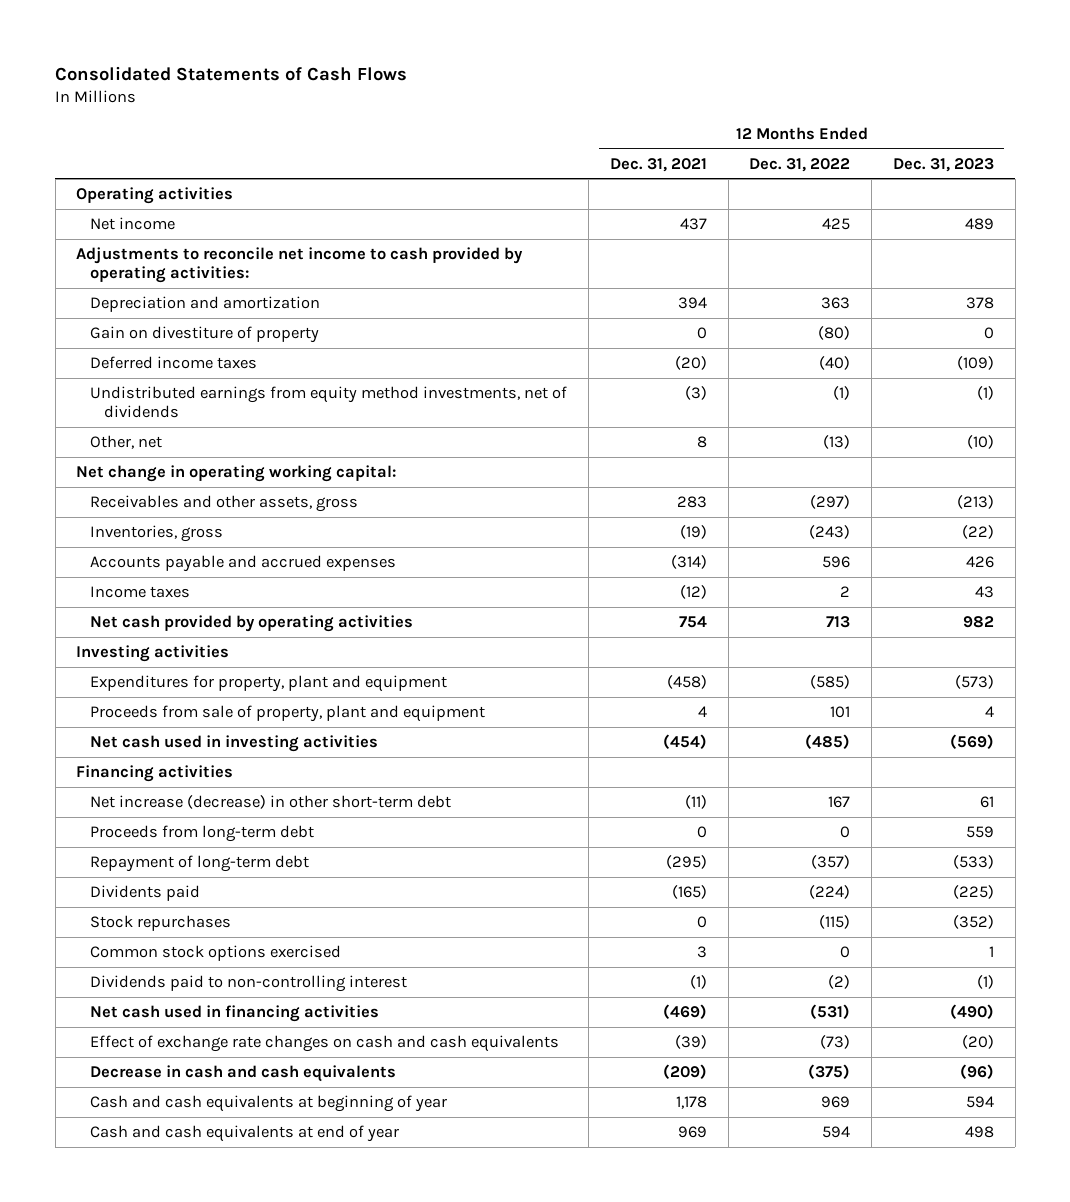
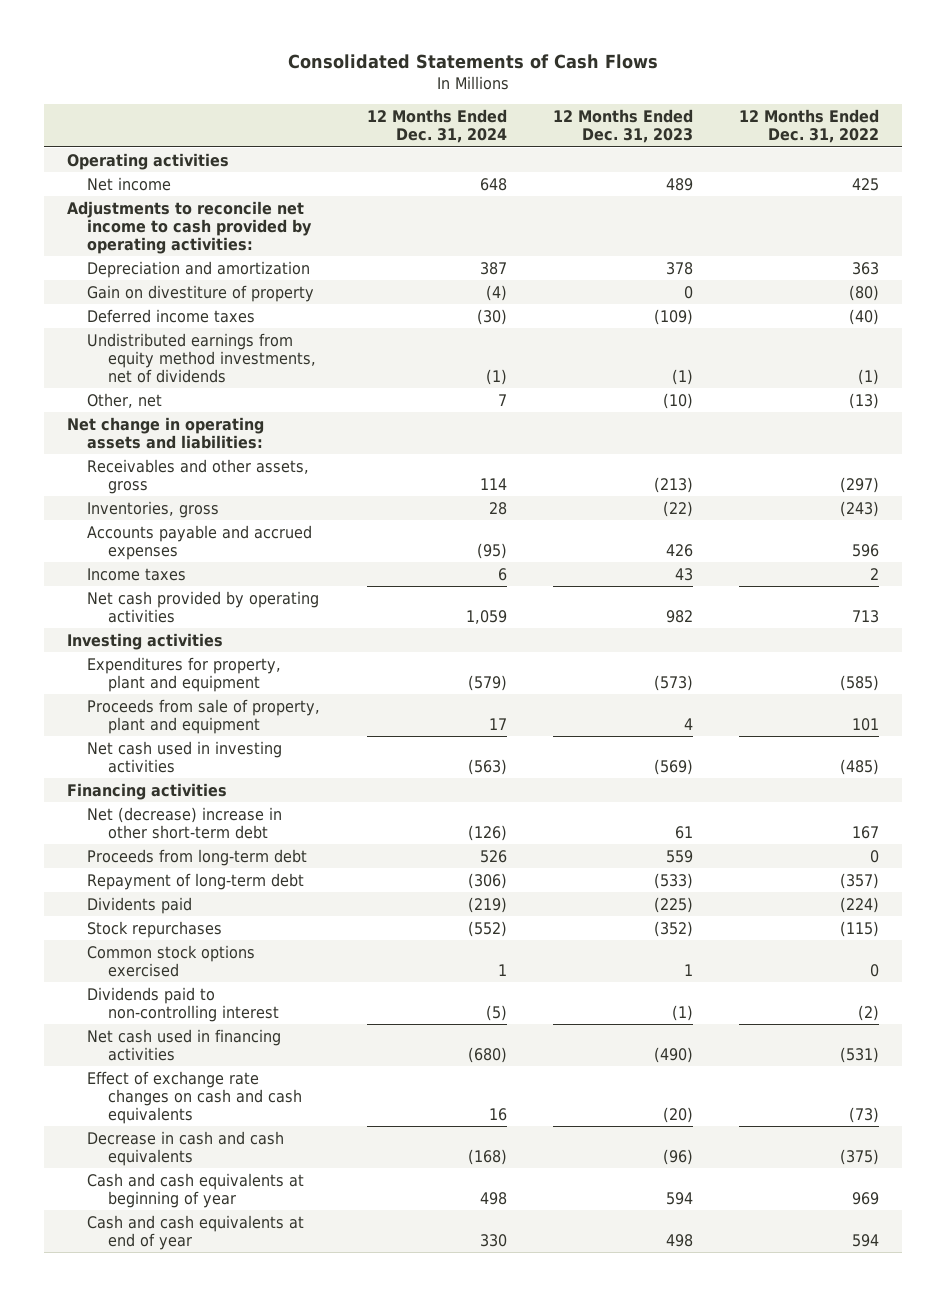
- | 12 Months Ended Dec. 31, 2021 | 12 Months Ended Dec. 31, 2022 | 12 Months Ended Dec. 31, 2023
+ | 12 Months Ended Dec. 31, 2024 | 12 Months Ended Dec. 31, 2023 | 12 Months Ended Dec. 31, 2022
- Net change in operating working capital:
+ Net change in operating assets and liabilities:
- Net increase (decrease) in other short-term debt | (11) | 167 | 61
+ Net (decrease) increase in other short-term debt | (126) | 61 | 167

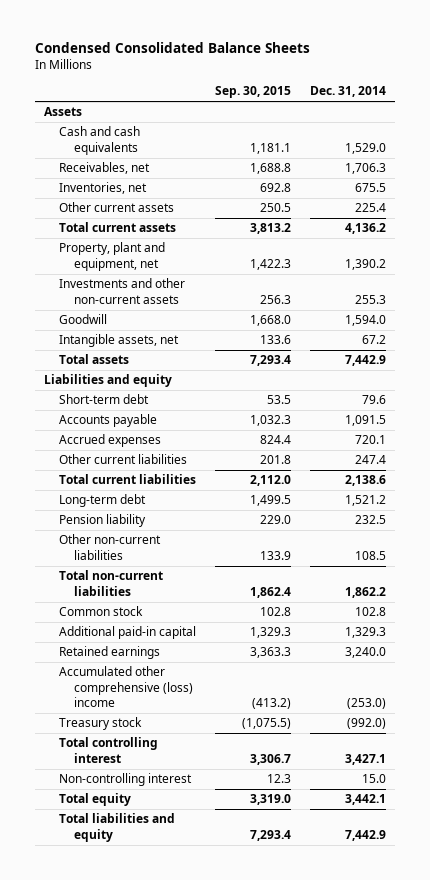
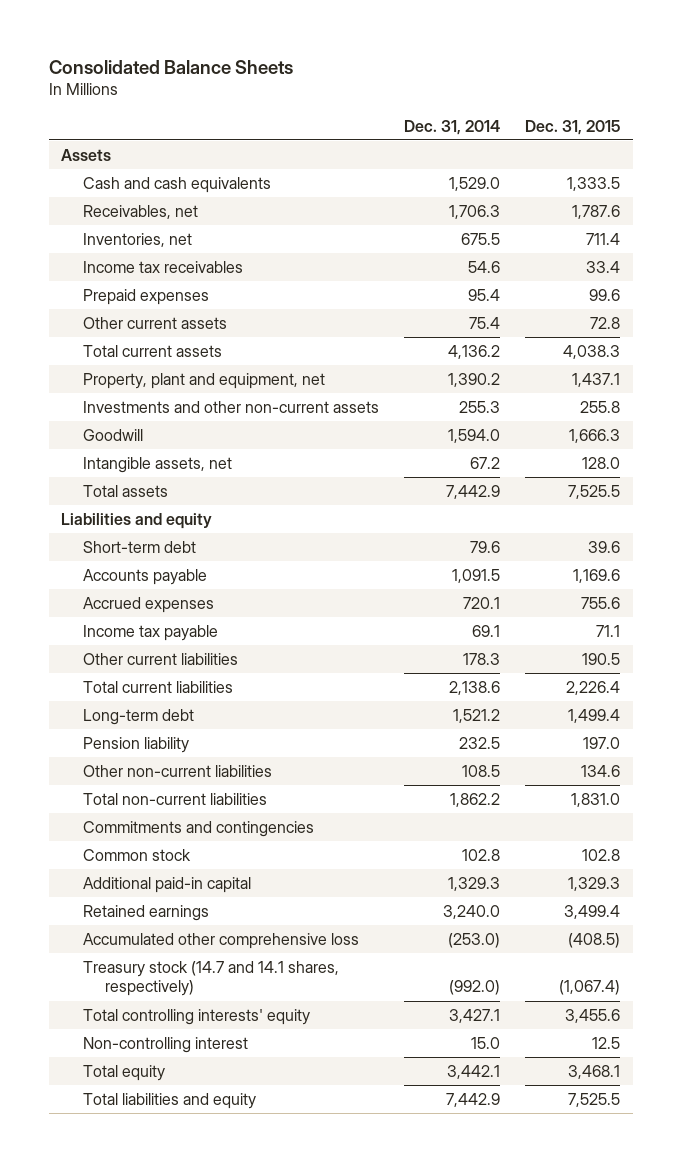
- Condensed Consolidated Balance Sheets
+ Consolidated Balance Sheets
- | Sep. 30, 2015 | Dec. 31, 2014
+ | Dec. 31, 2014 | Dec. 31, 2015
- Other current assets | 250.5 | 225.4
+ Income tax receivables | 54.6 | 33.4
+ Prepaid expenses | 95.4 | 99.6
+ Other current assets | 75.4 | 72.8
- Other current liabilities | 201.8 | 247.4
+ Income tax payable | 69.1 | 71.1
+ Other current liabilities | 178.3 | 190.5
+ Commitments and contingencies
- Accumulated other comprehensive (loss) income | (413.2) | (253.0)
- Treasury stock | (1,075.5) | (992.0)
- Total controlling interest | 3,306.7 | 3,427.1
+ Accumulated other comprehensive loss | (253.0) | (408.5)
+ Treasury stock (14.7 and 14.1 shares, respectively) | (992.0) | (1,067.4)
+ Total controlling interests' equity | 3,427.1 | 3,455.6

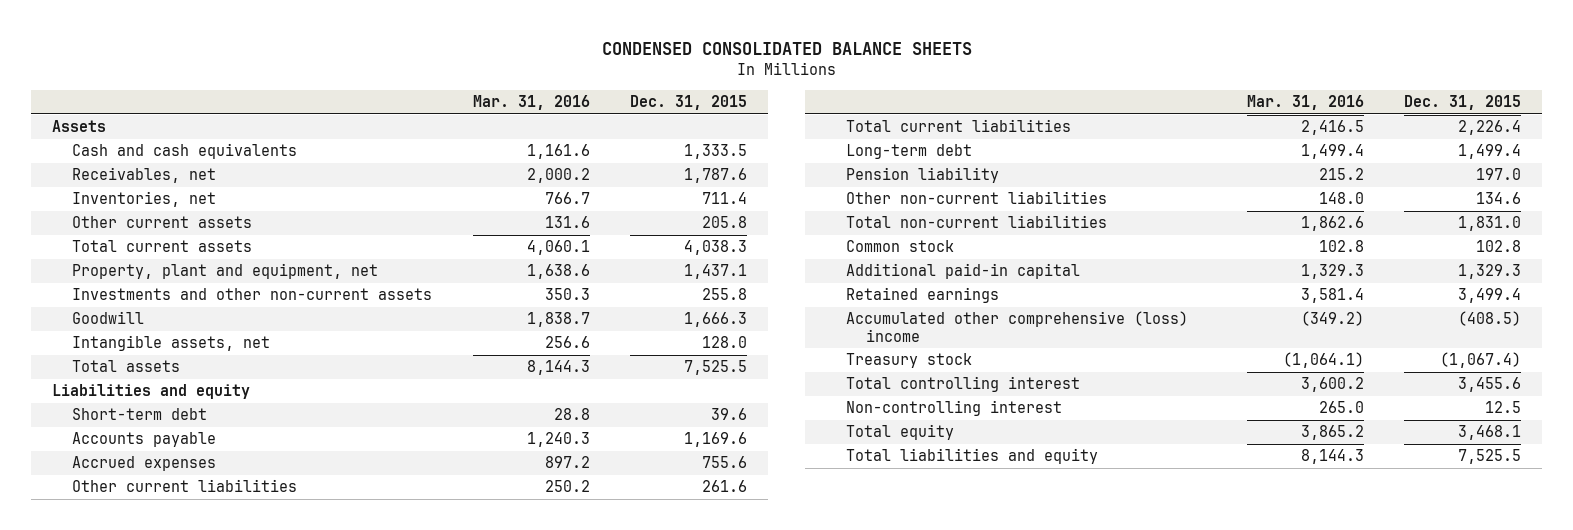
- Consolidated Balance Sheets
+ CONDENSED CONSOLIDATED BALANCE SHEETS
- | Dec. 31, 2014 | Dec. 31, 2015
+ | Mar. 31, 2016 | Dec. 31, 2015
- Income tax receivables | 54.6 | 33.4
- Prepaid expenses | 95.4 | 99.6
- Other current assets | 75.4 | 72.8
+ Other current assets | 131.6 | 205.8
- Income tax payable | 69.1 | 71.1
- Other current liabilities | 178.3 | 190.5
+ Other current liabilities | 250.2 | 261.6
- Commitments and contingencies
- Accumulated other comprehensive loss | (253.0) | (408.5)
- Treasury stock (14.7 and 14.1 shares, respectively) | (992.0) | (1,067.4)
- Total controlling interests' equity | 3,427.1 | 3,455.6
+ Accumulated other comprehensive (loss) income | (349.2) | (408.5)
+ Treasury stock | (1,064.1) | (1,067.4)
+ Total controlling interest | 3,600.2 | 3,455.6

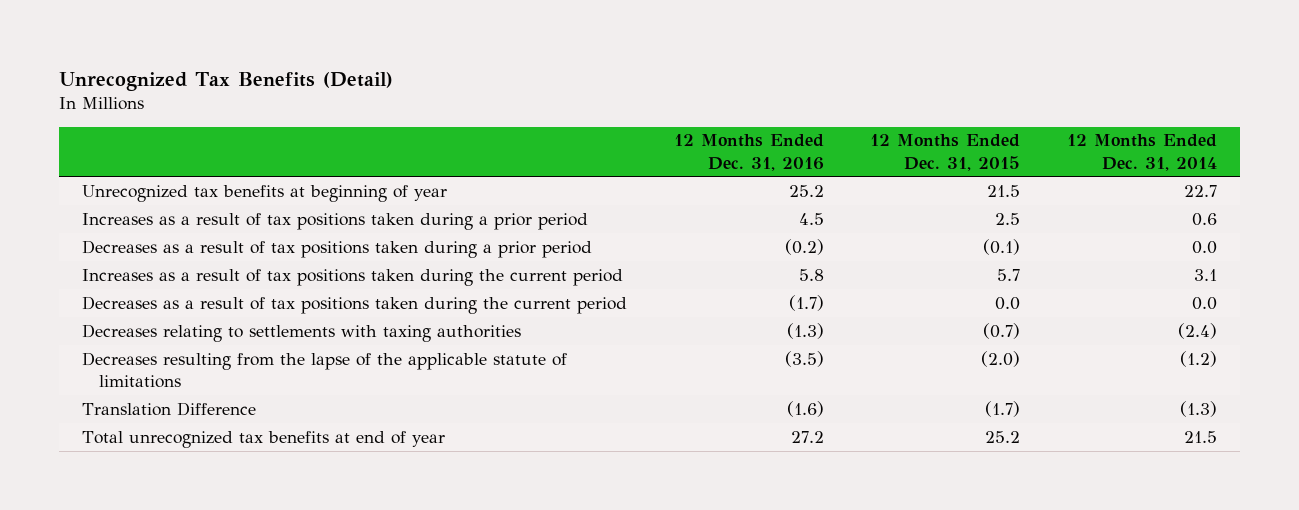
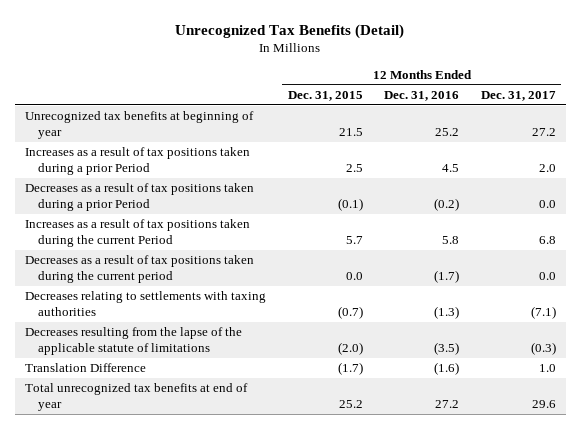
- | 12 Months Ended Dec. 31, 2016 | 12 Months Ended Dec. 31, 2015 | 12 Months Ended Dec. 31, 2014
+ | 12 Months Ended Dec. 31, 2015 | 12 Months Ended Dec. 31, 2016 | 12 Months Ended Dec. 31, 2017
- Increases as a result of tax positions taken during a prior period | 4.5 | 2.5 | 0.6
- Decreases as a result of tax positions taken during a prior period | (0.2) | (0.1) | 0.0
- Increases as a result of tax positions taken during the current period | 5.8 | 5.7 | 3.1
+ Increases as a result of tax positions taken during a prior Period | 2.5 | 4.5 | 2.0
+ Decreases as a result of tax positions taken during a prior Period | (0.1) | (0.2) | 0.0
+ Increases as a result of tax positions taken during the current Period | 5.7 | 5.8 | 6.8

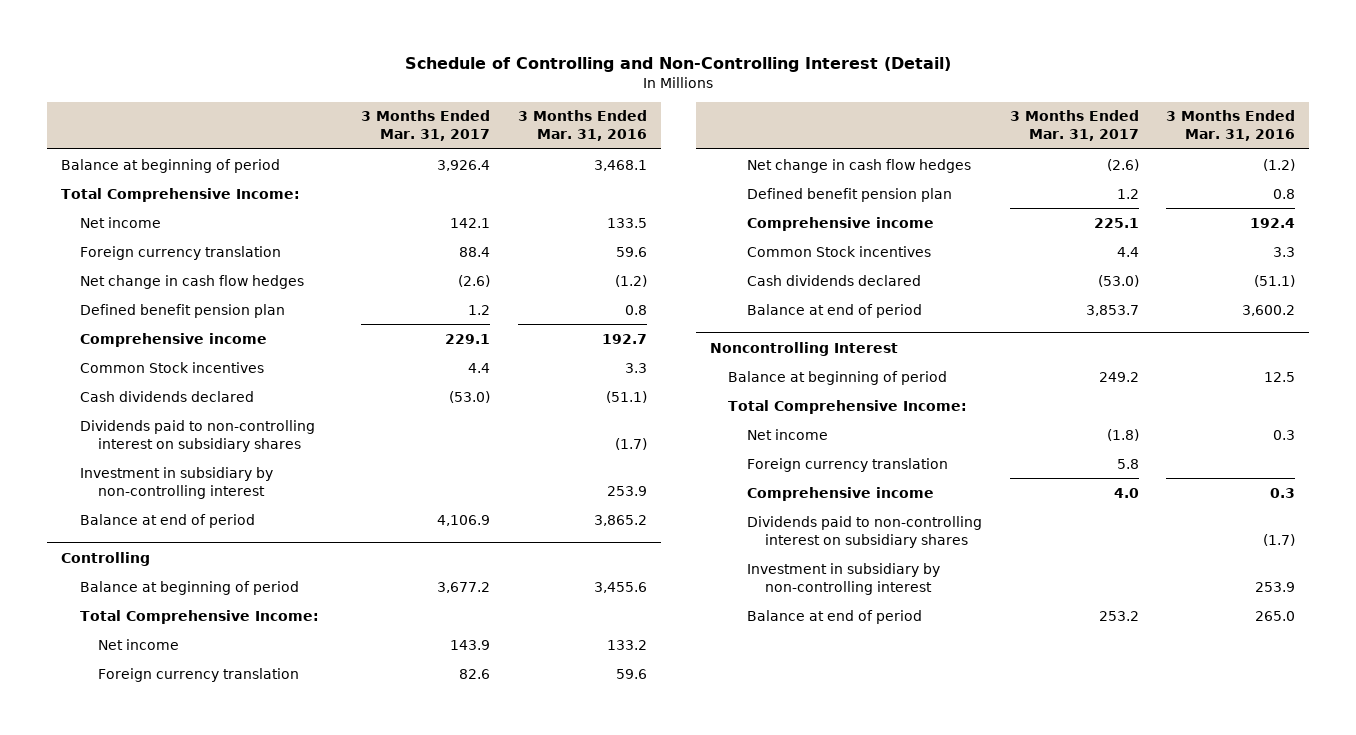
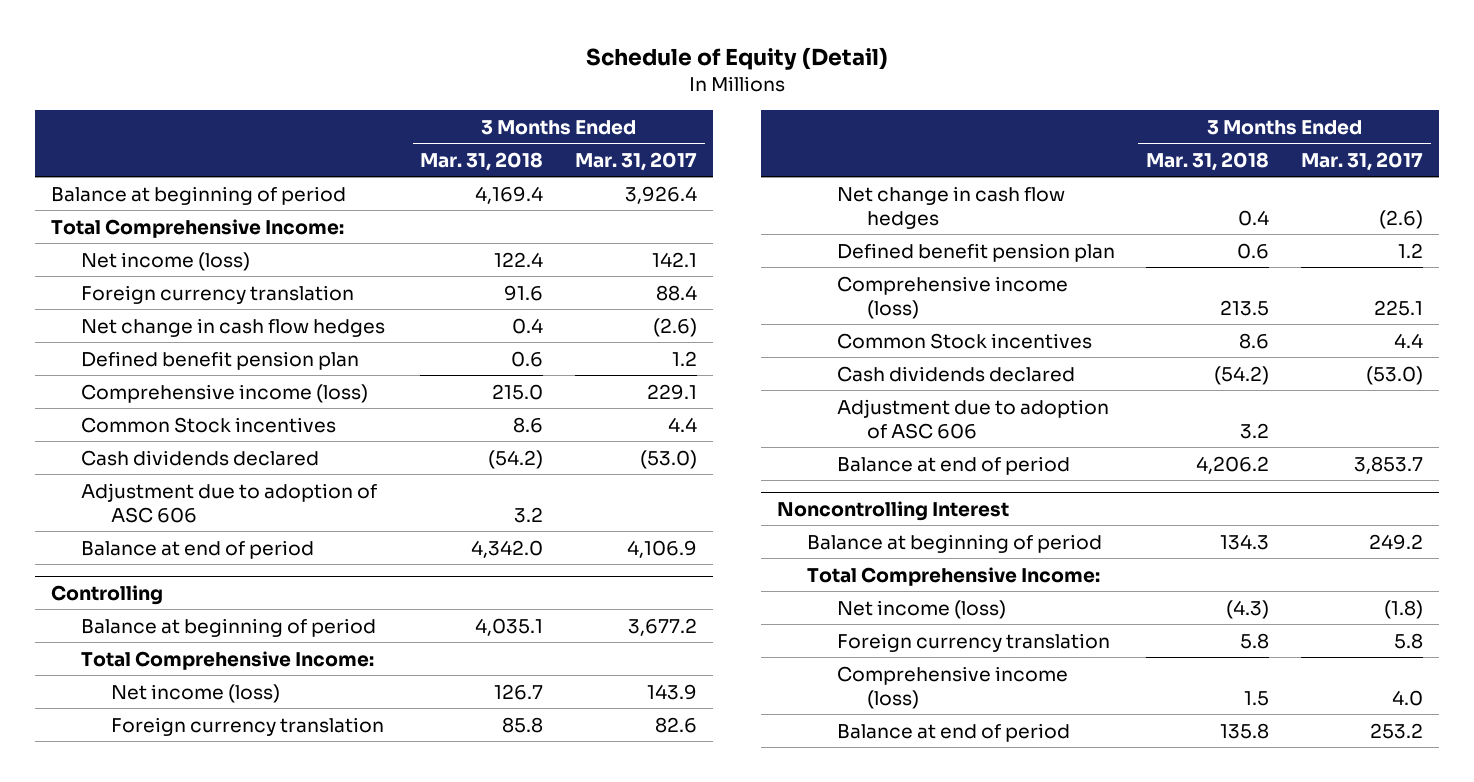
- Schedule of Controlling and Non-Controlling Interest (Detail)
+ Schedule of Equity (Detail)
- | 3 Months Ended Mar. 31, 2017 | 3 Months Ended Mar. 31, 2016
+ | 3 Months Ended Mar. 31, 2018 | 3 Months Ended Mar. 31, 2017
- Net income | 142.1 | 133.5
+ Net income (loss) | 122.4 | 142.1
- Comprehensive income | 229.1 | 192.7
+ Comprehensive income (loss) | 215.0 | 229.1
- Dividends paid to non-controlling interest on subsidiary shares | | (1.7)
- Investment in subsidiary by non-controlling interest | | 253.9
+ Adjustment due to adoption of ASC 606 | 3.2 |
@ Controlling
- Net income | 143.9 | 133.2
+ Net income (loss) | 126.7 | 143.9
- Comprehensive income | 225.1 | 192.4
+ Comprehensive income (loss) | 213.5 | 225.1
+ Adjustment due to adoption of ASC 606 | 3.2 |
@ Noncontrolling Interest
- Net income | (1.8) | 0.3
+ Net income (loss) | (4.3) | (1.8)
- Comprehensive income | 4.0 | 0.3
- Dividends paid to non-controlling interest on subsidiary shares | | (1.7)
- Investment in subsidiary by non-controlling interest | | 253.9
+ Comprehensive income (loss) | 1.5 | 4.0

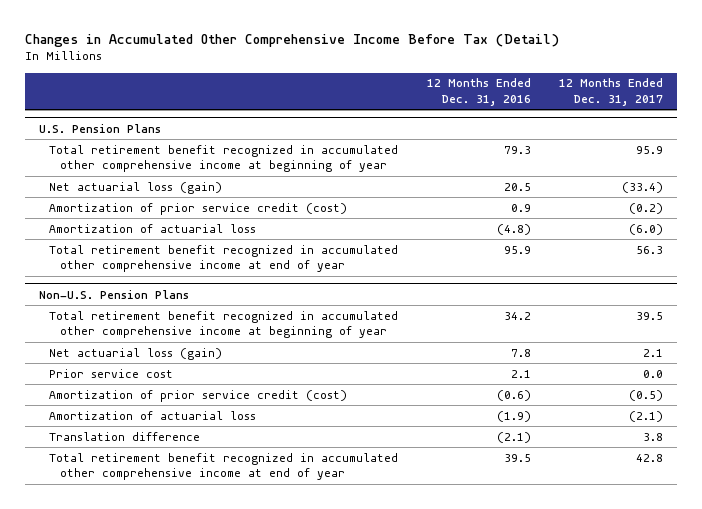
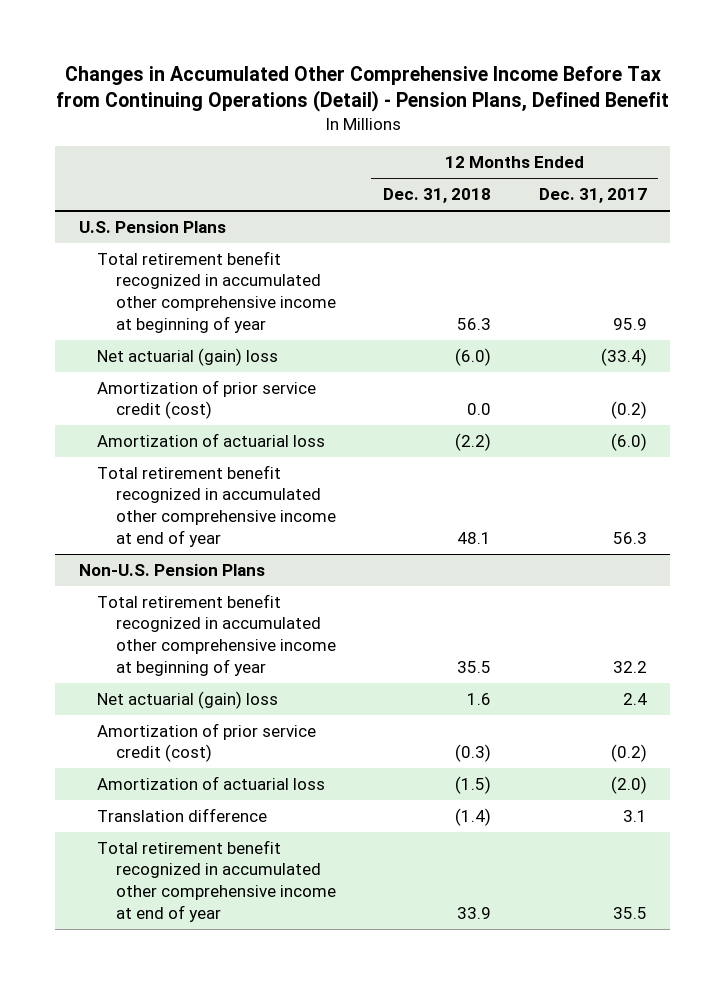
- Changes in Accumulated Other Comprehensive Income Before Tax (Detail)
+ Changes in Accumulated Other Comprehensive Income Before Tax from Continuing Operations (Detail) - Pension Plans, Defined Benefit
- | 12 Months Ended Dec. 31, 2016 | 12 Months Ended Dec. 31, 2017
+ | 12 Months Ended Dec. 31, 2018 | 12 Months Ended Dec. 31, 2017
@ U.S. Pension Plans
- Net actuarial loss (gain) | 20.5 | (33.4)
+ Net actuarial (gain) loss | (6.0) | (33.4)
@ Non-U.S. Pension Plans
- Total retirement benefit recognized in accumulated other comprehensive income at beginning of year | 34.2 | 39.5
- Net actuarial loss (gain) | 7.8 | 2.1
- Prior service cost | 2.1 | 0.0
- Amortization of prior service credit (cost) | (0.6) | (0.5)
- Amortization of actuarial loss | (1.9) | (2.1)
- Translation difference | (2.1) | 3.8
- Total retirement benefit recognized in accumulated other comprehensive income at end of year | 39.5 | 42.8
+ Total retirement benefit recognized in accumulated other comprehensive income at beginning of year | 35.5 | 32.2
+ Net actuarial (gain) loss | 1.6 | 2.4
+ Amortization of prior service credit (cost) | (0.3) | (0.2)
+ Amortization of actuarial loss | (1.5) | (2.0)
+ Translation difference | (1.4) | 3.1
+ Total retirement benefit recognized in accumulated other comprehensive income at end of year | 33.9 | 35.5

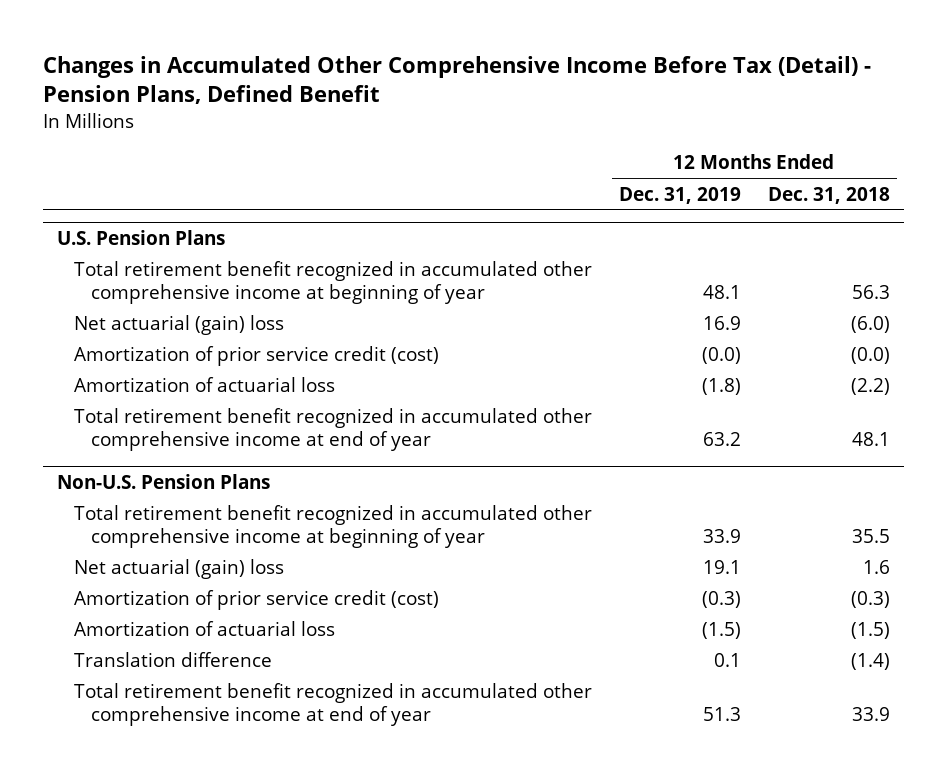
- Changes in Accumulated Other Comprehensive Income Before Tax from Continuing Operations (Detail) - Pension Plans, Defined Benefit
+ Changes in Accumulated Other Comprehensive Income Before Tax (Detail) - Pension Plans, Defined Benefit
- | 12 Months Ended Dec. 31, 2018 | 12 Months Ended Dec. 31, 2017
+ | 12 Months Ended Dec. 31, 2019 | 12 Months Ended Dec. 31, 2018
@ U.S. Pension Plans
- Amortization of prior service credit (cost) | 0.0 | (0.2)
+ Amortization of prior service credit (cost) | (0.0) | (0.0)

